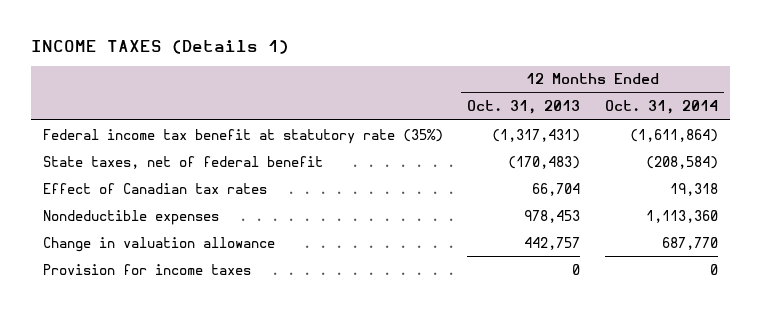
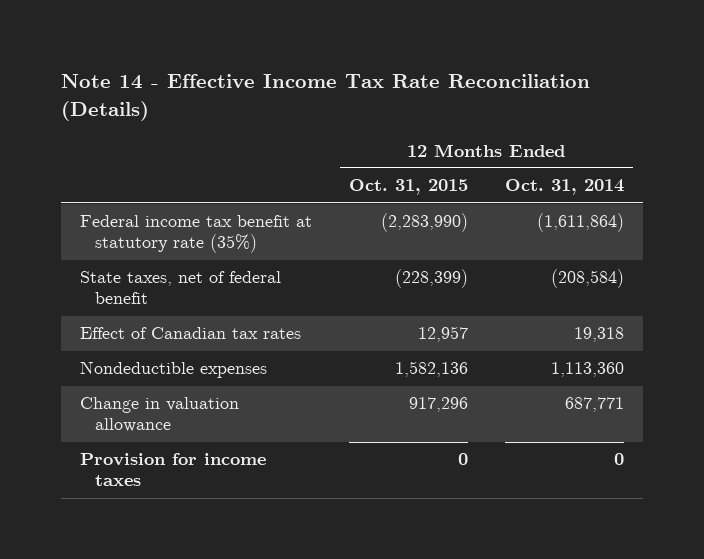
- INCOME TAXES (Details 1)
+ Note 14 - Effective Income Tax Rate Reconciliation (Details)
- | 12 Months Ended Oct. 31, 2013 | 12 Months Ended Oct. 31, 2014
+ | 12 Months Ended Oct. 31, 2015 | 12 Months Ended Oct. 31, 2014
- Change in valuation allowance | 442,757 | 687,770
+ Change in valuation allowance | 917,296 | 687,771

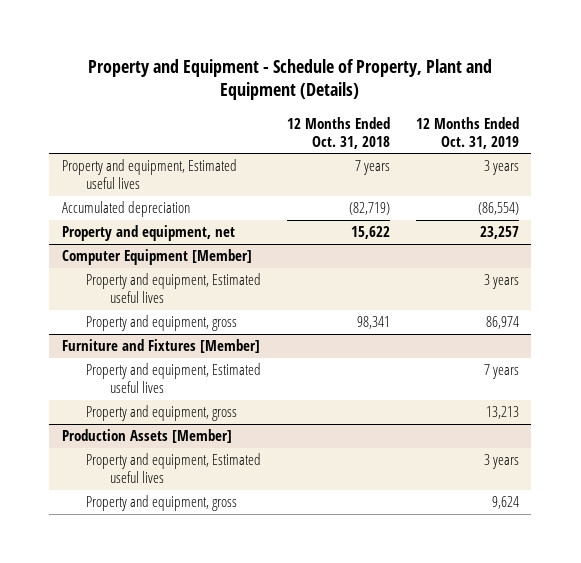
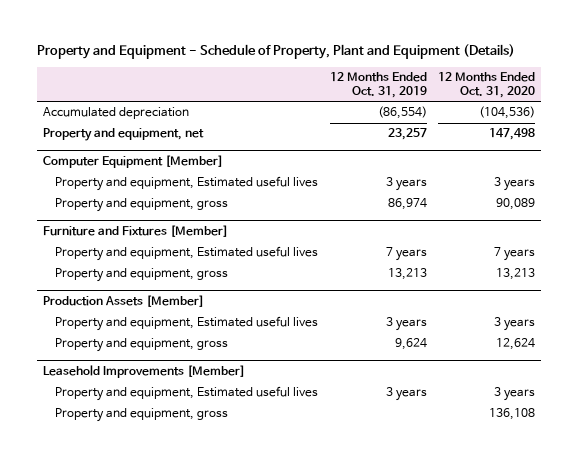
- | 12 Months Ended Oct. 31, 2018 | 12 Months Ended Oct. 31, 2019
+ | 12 Months Ended Oct. 31, 2019 | 12 Months Ended Oct. 31, 2020
- Property and equipment, Estimated useful lives | 7 years | 3 years
+ Leasehold Improvements [Member]
+ Property and equipment, Estimated useful lives | 3 years | 3 years
+ Property and equipment, gross | | 136,108

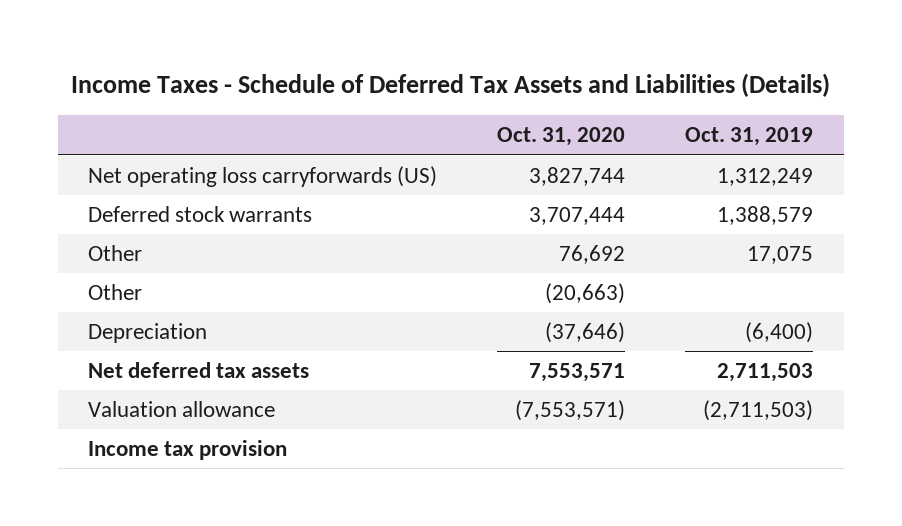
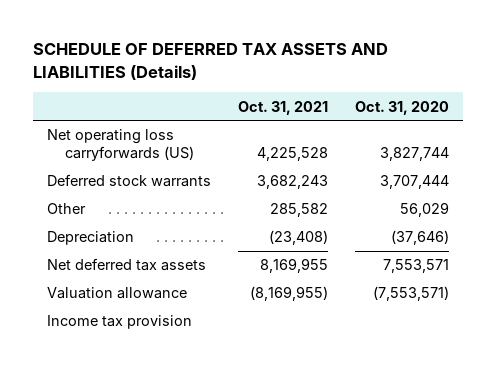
- Income Taxes - Schedule of Deferred Tax Assets and Liabilities (Details)
+ SCHEDULE OF DEFERRED TAX ASSETS AND LIABILITIES (Details)
- | Oct. 31, 2020 | Oct. 31, 2019
+ | Oct. 31, 2021 | Oct. 31, 2020
- Other | 76,692 | 17,075
- Other | (20,663) |
+ Other | 285,582 | 56,029

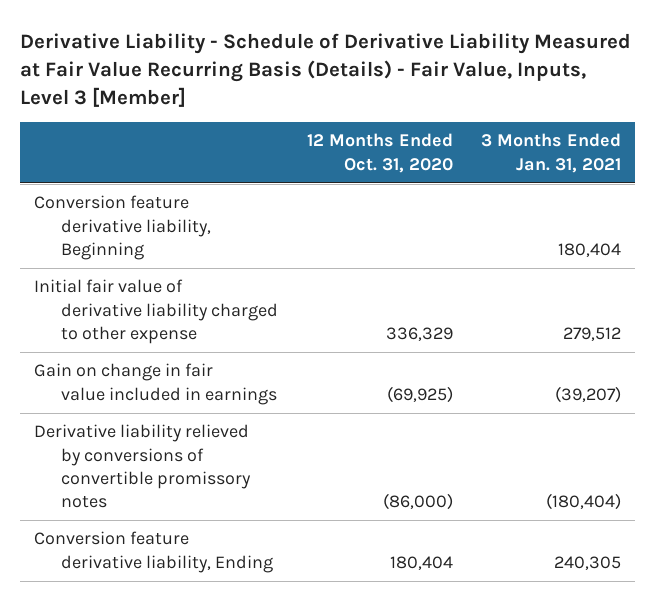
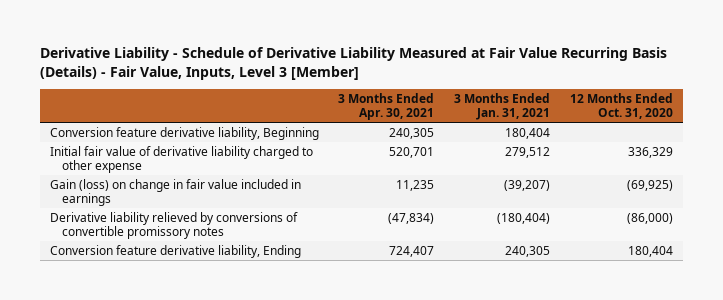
- | 12 Months Ended Oct. 31, 2020 | 3 Months Ended Jan. 31, 2021
+ | 3 Months Ended Apr. 30, 2021 | 3 Months Ended Jan. 31, 2021 | 12 Months Ended Oct. 31, 2020
- Gain on change in fair value included in earnings | (69,925) | (39,207)
+ Gain (loss) on change in fair value included in earnings | 11,235 | (39,207) | (69,925)

